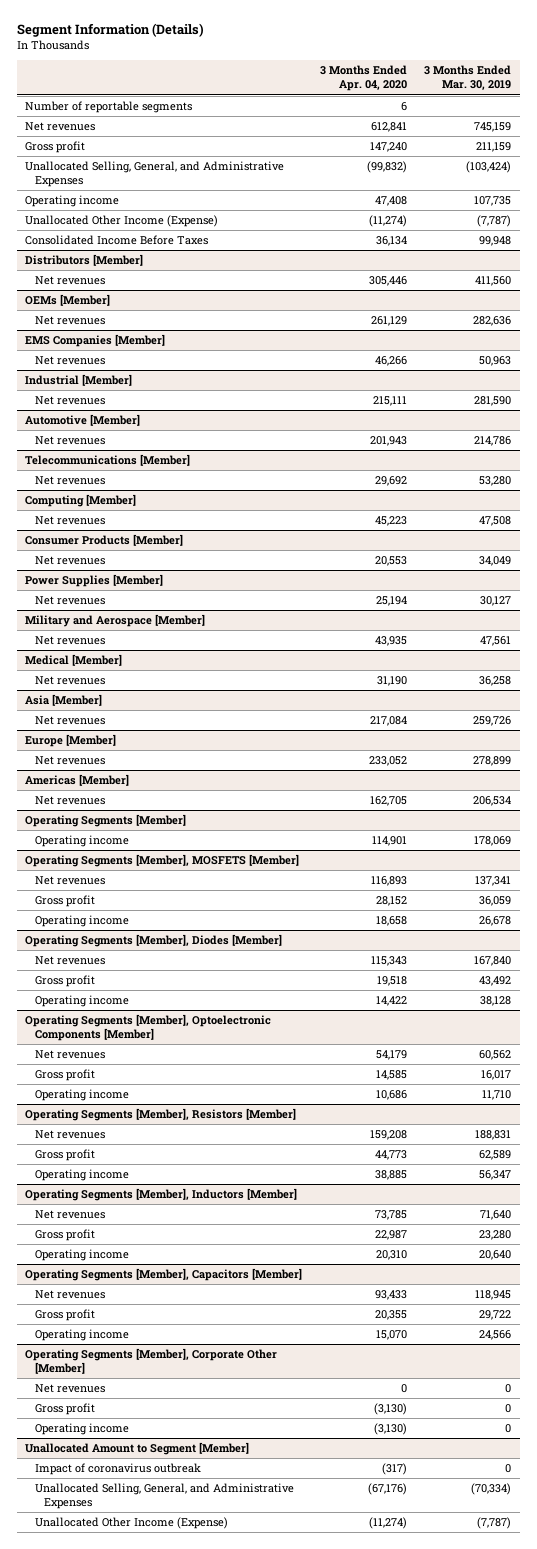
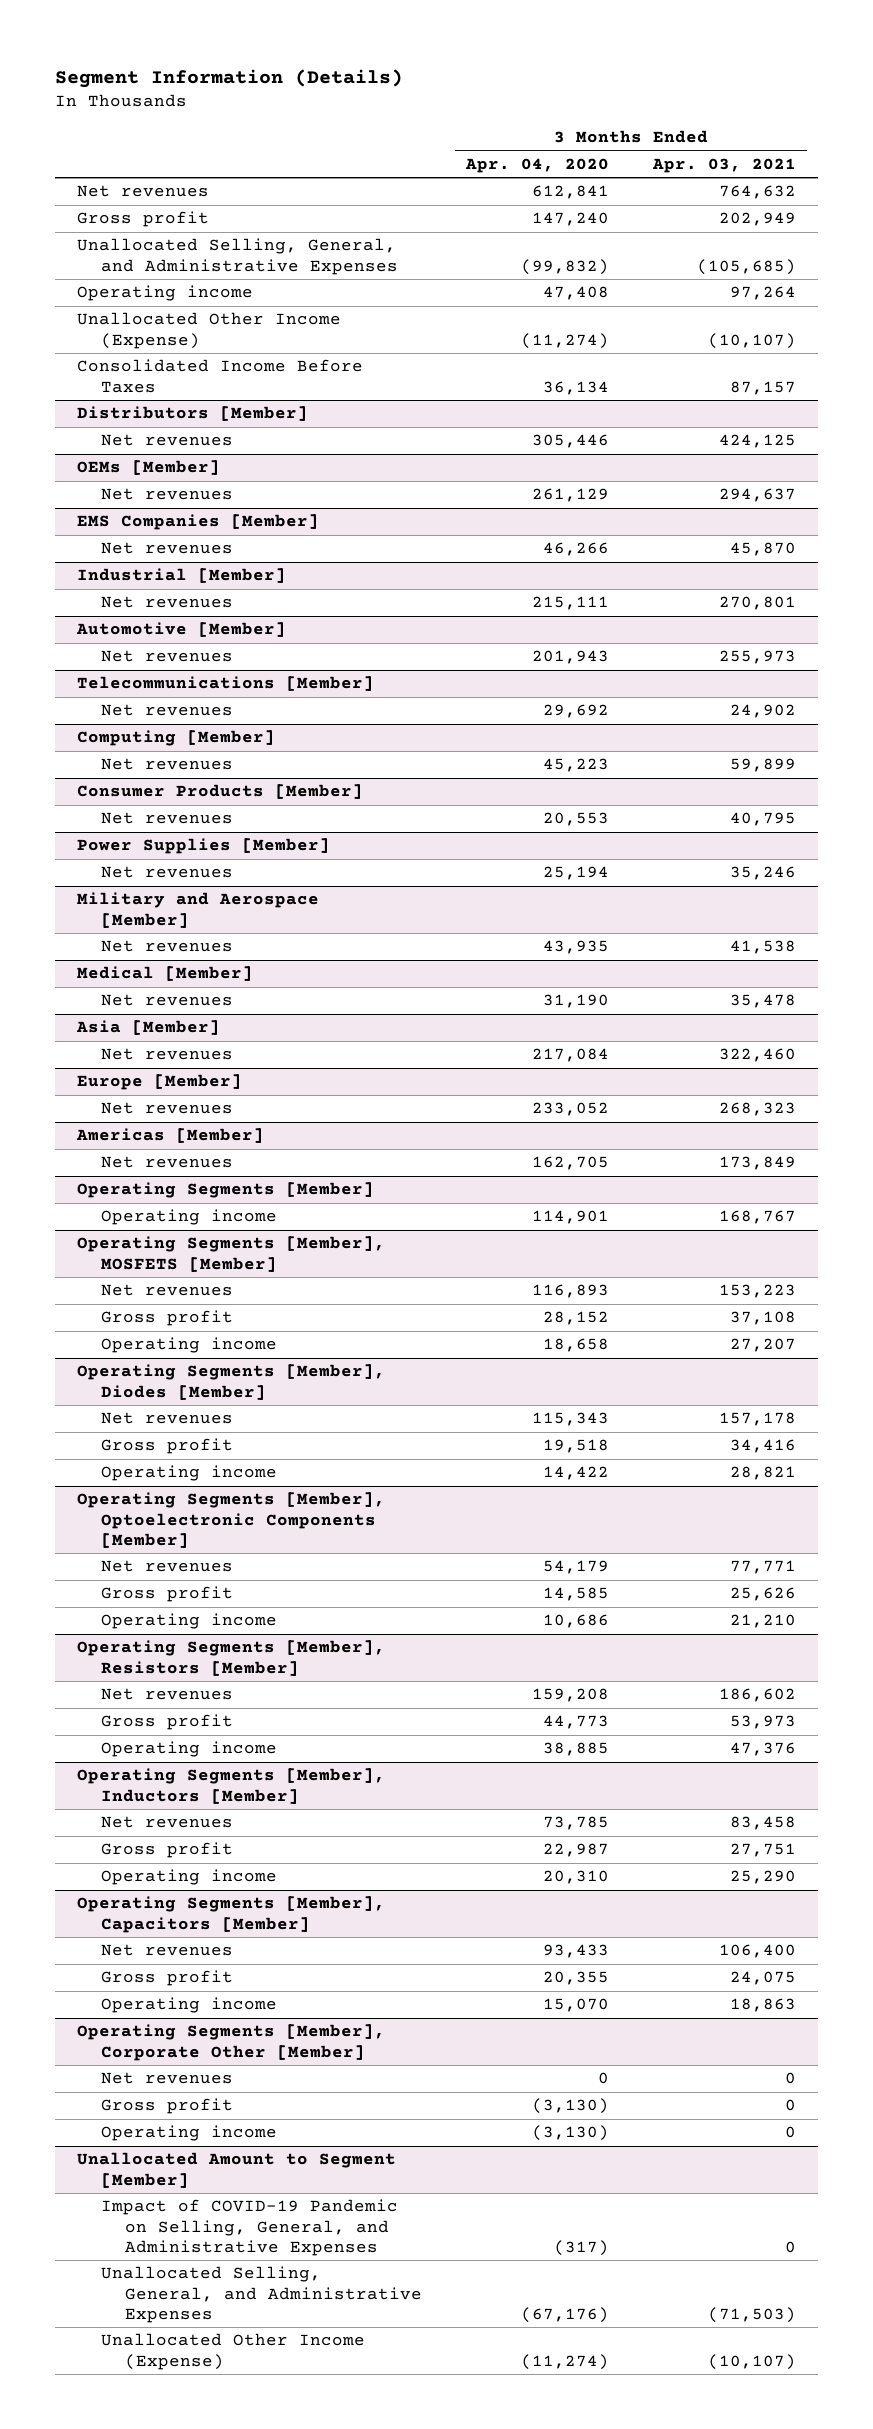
- | 3 Months Ended Apr. 04, 2020 | 3 Months Ended Mar. 30, 2019
+ | 3 Months Ended Apr. 04, 2020 | 3 Months Ended Apr. 03, 2021
- Number of reportable segments | 6 |
@ Unallocated Amount to Segment [Member]
- Impact of coronavirus outbreak | (317) | 0
+ Impact of COVID-19 Pandemic on Selling, General, and Administrative Expenses | (317) | 0

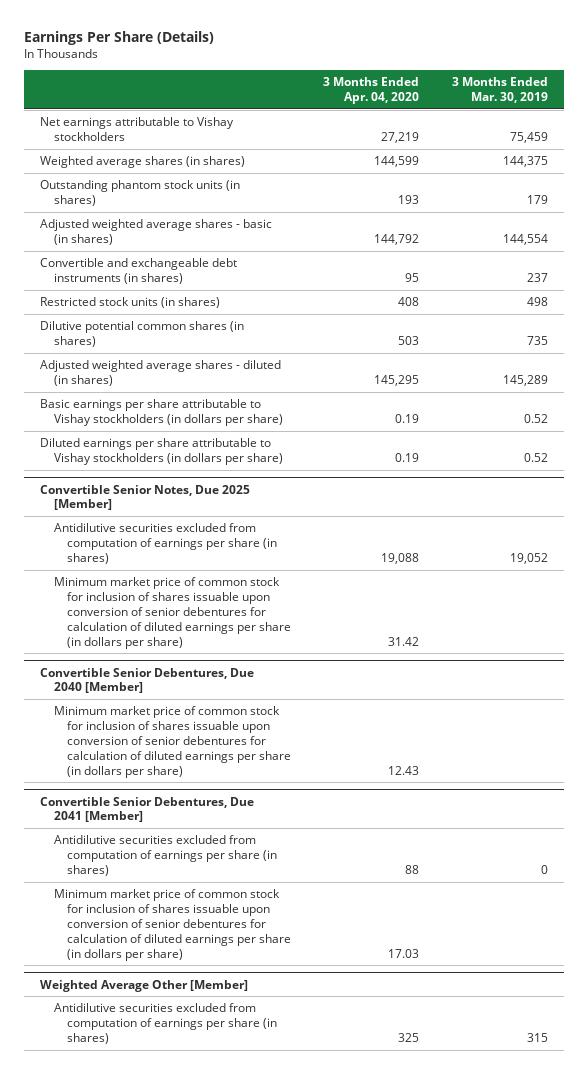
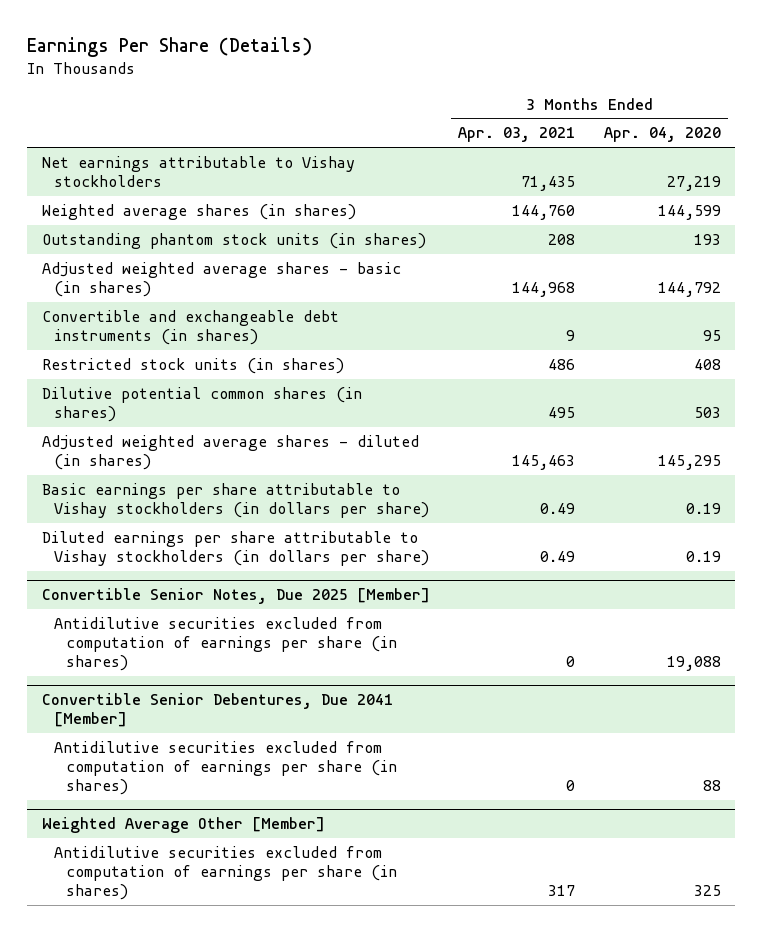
- | 3 Months Ended Apr. 04, 2020 | 3 Months Ended Mar. 30, 2019
+ | 3 Months Ended Apr. 03, 2021 | 3 Months Ended Apr. 04, 2020
@ Convertible Senior Notes, Due 2025 [Member]
- Minimum market price of common stock for inclusion of shares issuable upon conversion of senior debentures for calculation of diluted earnings per share (in dollars per share) | 31.42 |
- Convertible Senior Debentures, Due 2040 [Member]
- Minimum market price of common stock for inclusion of shares issuable upon conversion of senior debentures for calculation of diluted earnings per share (in dollars per share) | 12.43 |
@ Convertible Senior Debentures, Due 2041 [Member]
- Minimum market price of common stock for inclusion of shares issuable upon conversion of senior debentures for calculation of diluted earnings per share (in dollars per share) | 17.03 |

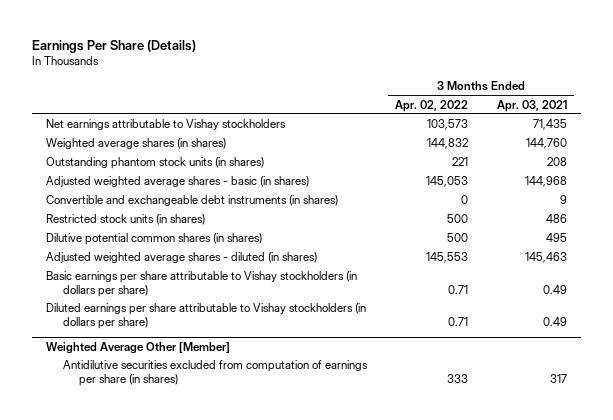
- | 3 Months Ended Apr. 03, 2021 | 3 Months Ended Apr. 04, 2020
+ | 3 Months Ended Apr. 02, 2022 | 3 Months Ended Apr. 03, 2021
- Convertible Senior Notes, Due 2025 [Member]
- Antidilutive securities excluded from computation of earnings per share (in shares) | 0 | 19,088
- Convertible Senior Debentures, Due 2041 [Member]
- Antidilutive securities excluded from computation of earnings per share (in shares) | 0 | 88

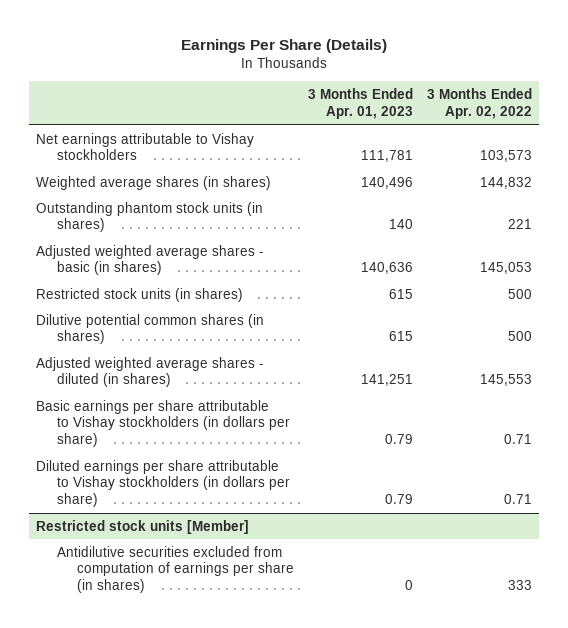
- | 3 Months Ended Apr. 02, 2022 | 3 Months Ended Apr. 03, 2021
+ | 3 Months Ended Apr. 01, 2023 | 3 Months Ended Apr. 02, 2022
- Convertible and exchangeable debt instruments (in shares) | 0 | 9
- Weighted Average Other [Member]
+ Restricted stock units [Member]

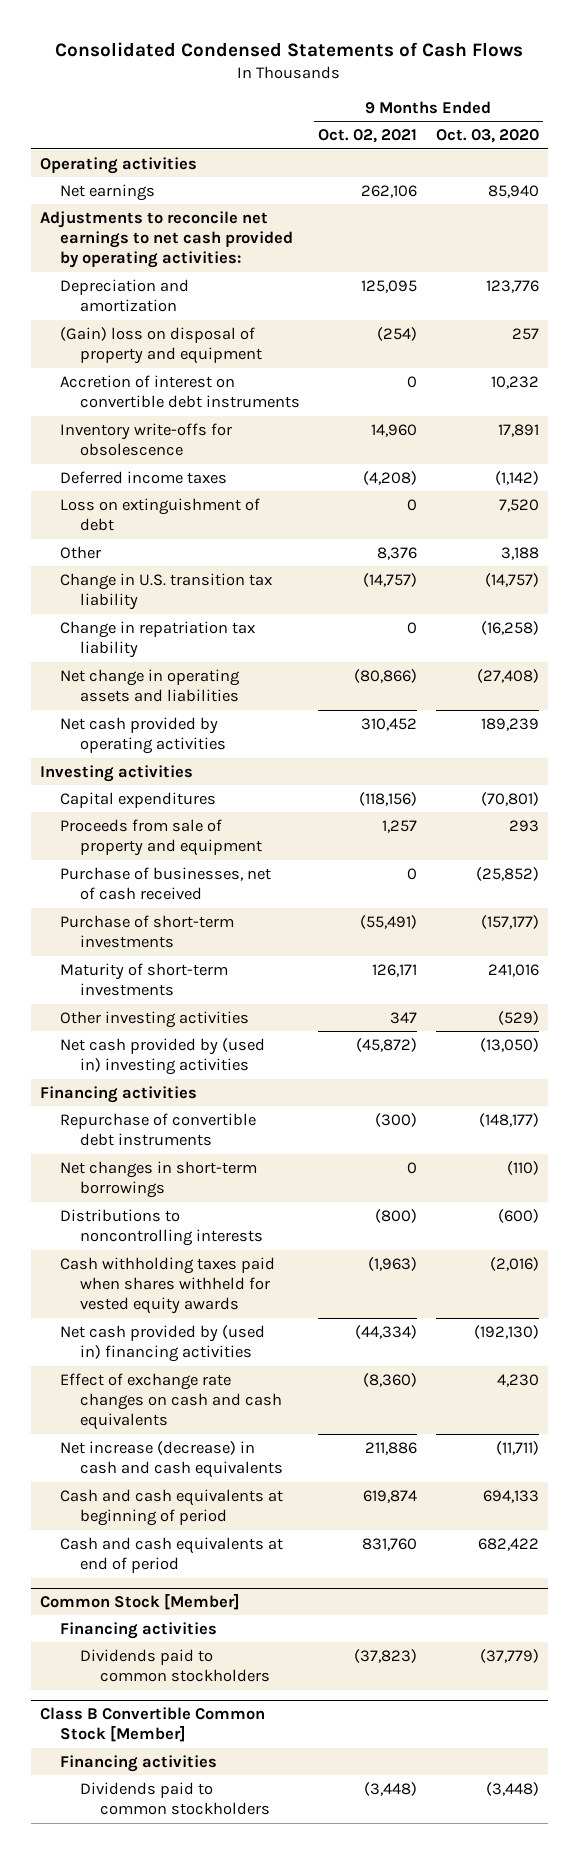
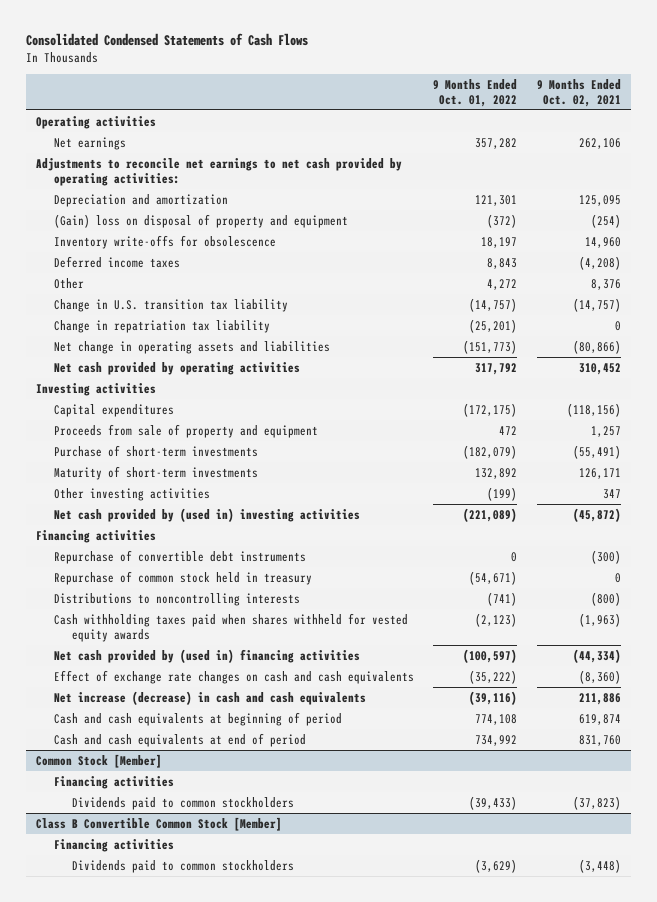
- | 9 Months Ended Oct. 02, 2021 | 9 Months Ended Oct. 03, 2020
+ | 9 Months Ended Oct. 01, 2022 | 9 Months Ended Oct. 02, 2021
- Accretion of interest on convertible debt instruments | 0 | 10,232
- Loss on extinguishment of debt | 0 | 7,520
- Purchase of businesses, net of cash received | 0 | (25,852)
- Net changes in short-term borrowings | 0 | (110)
+ Repurchase of common stock held in treasury | (54,671) | 0

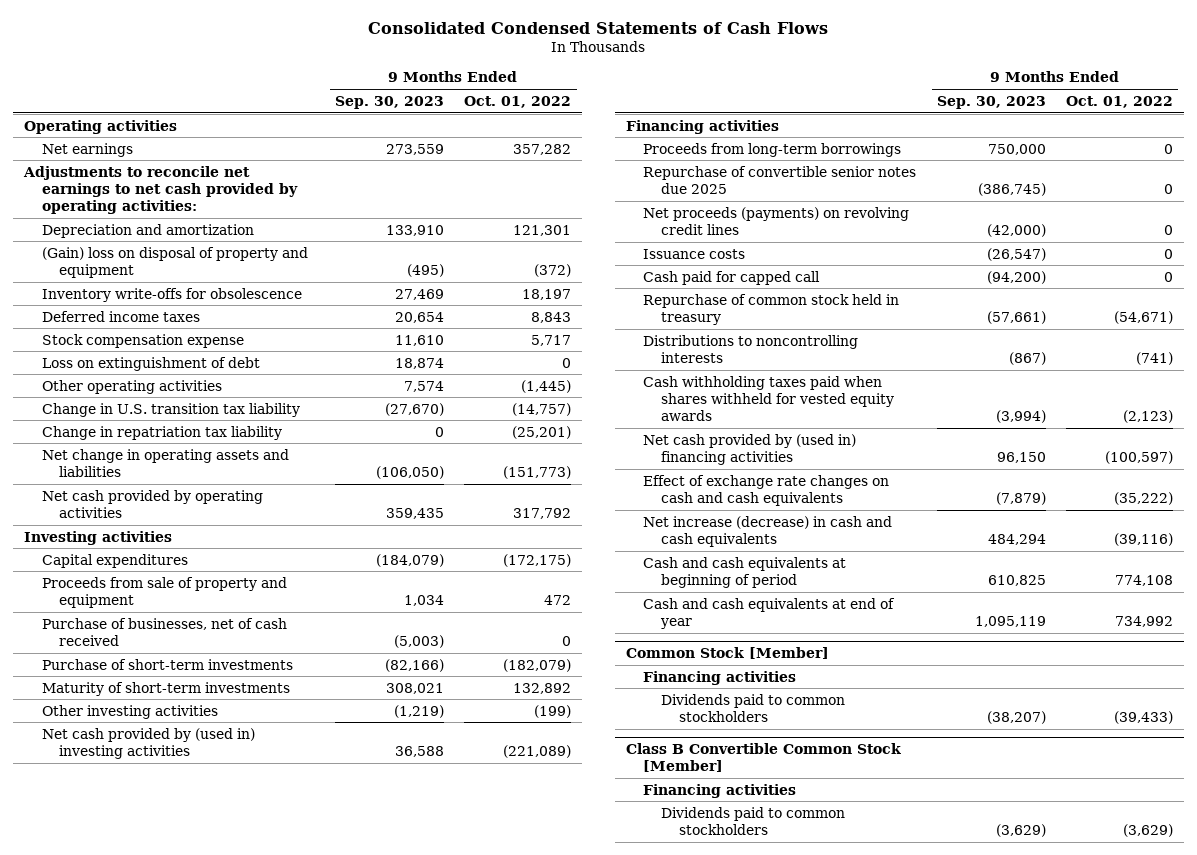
- | 9 Months Ended Oct. 01, 2022 | 9 Months Ended Oct. 02, 2021
+ | 9 Months Ended Sep. 30, 2023 | 9 Months Ended Oct. 01, 2022
- Other | 4,272 | 8,376
+ Stock compensation expense | 11,610 | 5,717
+ Loss on extinguishment of debt | 18,874 | 0
+ Other operating activities | 7,574 | (1,445)
+ Purchase of businesses, net of cash received | (5,003) | 0
- Repurchase of convertible debt instruments | 0 | (300)
+ Proceeds from long-term borrowings | 750,000 | 0
+ Repurchase of convertible senior notes due 2025 | (386,745) | 0
+ Net proceeds (payments) on revolving credit lines | (42,000) | 0
+ Issuance costs | (26,547) | 0
+ Cash paid for capped call | (94,200) | 0
- Cash and cash equivalents at end of period | 734,992 | 831,760
+ Cash and cash equivalents at end of year | 1,095,119 | 734,992

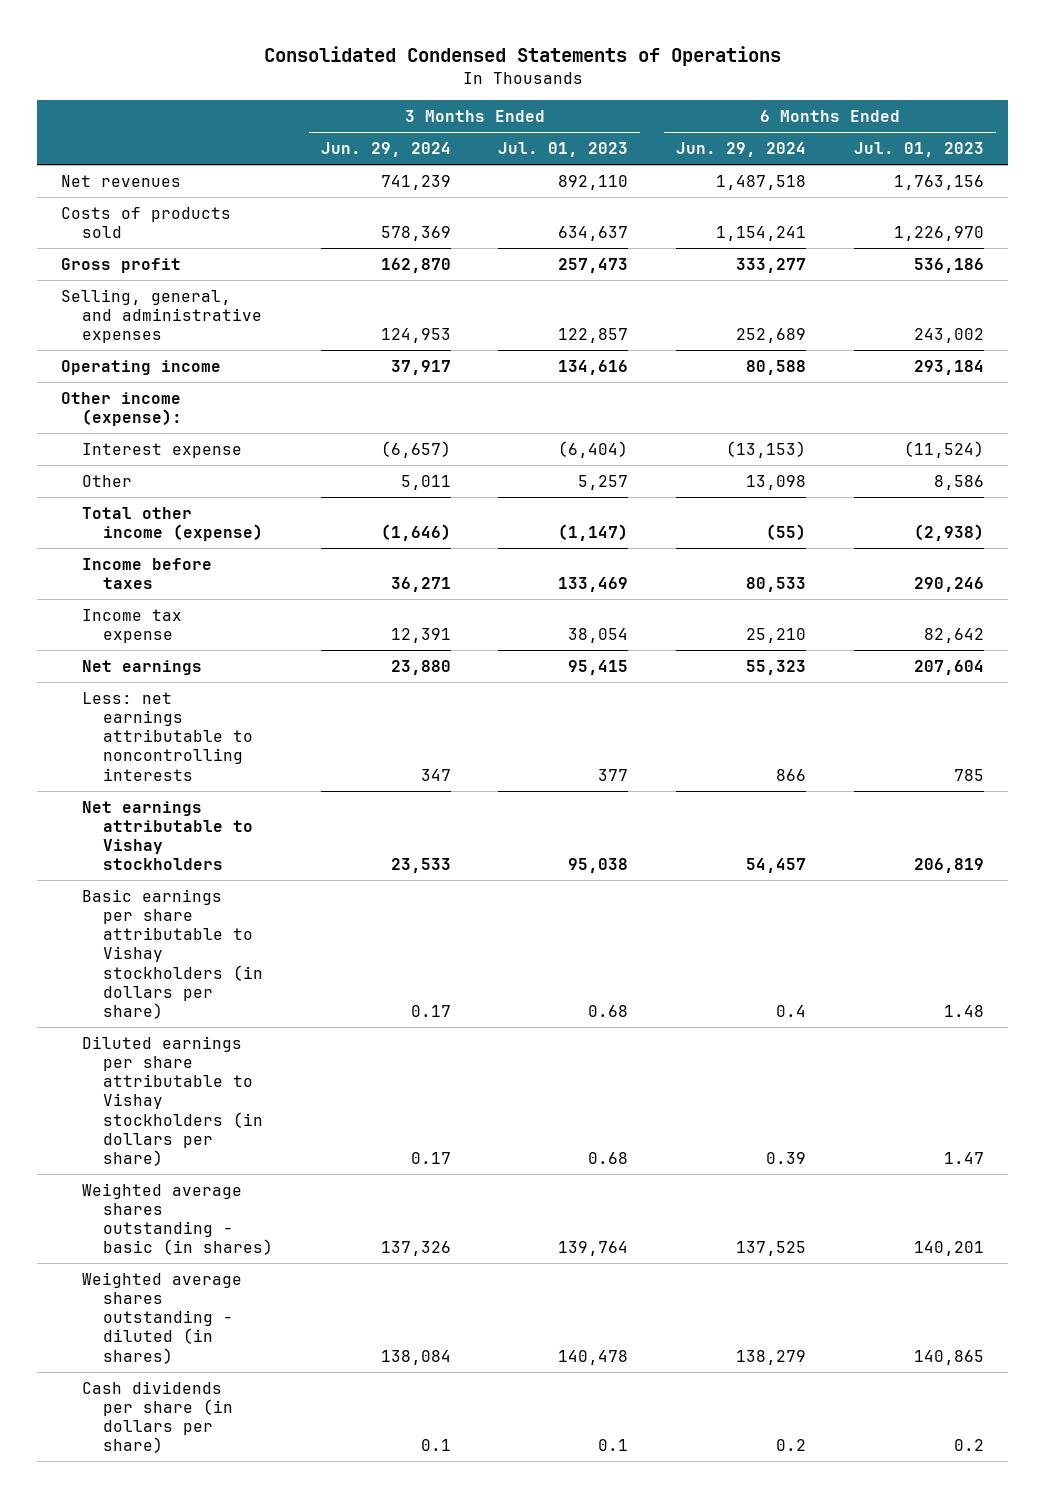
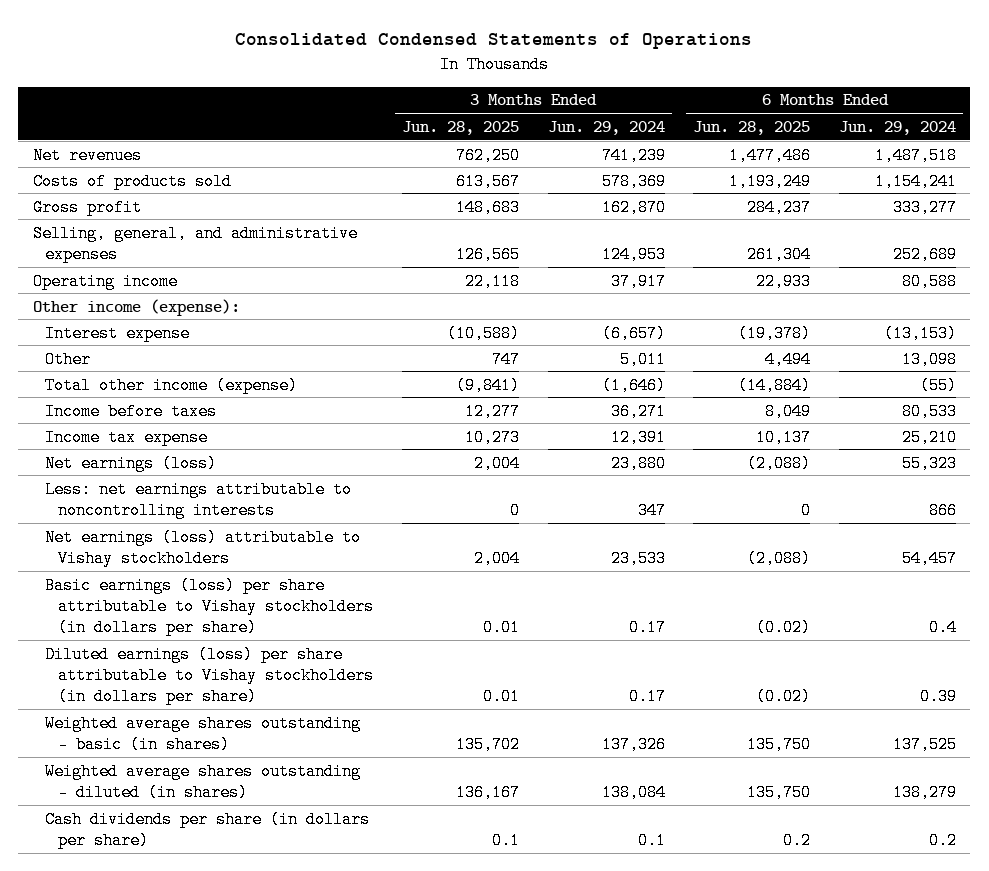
- | 3 Months Ended Jun. 29, 2024 | 3 Months Ended Jul. 01, 2023 | 6 Months Ended Jun. 29, 2024 | 6 Months Ended Jul. 01, 2023
+ | 3 Months Ended Jun. 28, 2025 | 3 Months Ended Jun. 29, 2024 | 6 Months Ended Jun. 28, 2025 | 6 Months Ended Jun. 29, 2024
- Net earnings | 23,880 | 95,415 | 55,323 | 207,604
+ Net earnings (loss) | 2,004 | 23,880 | (2,088) | 55,323
- Net earnings attributable to Vishay stockholders | 23,533 | 95,038 | 54,457 | 206,819
- Basic earnings per share attributable to Vishay stockholders (in dollars per share) | 0.17 | 0.68 | 0.4 | 1.48
- Diluted earnings per share attributable to Vishay stockholders (in dollars per share) | 0.17 | 0.68 | 0.39 | 1.47
+ Net earnings (loss) attributable to Vishay stockholders | 2,004 | 23,533 | (2,088) | 54,457
+ Basic earnings (loss) per share attributable to Vishay stockholders (in dollars per share) | 0.01 | 0.17 | (0.02) | 0.4
+ Diluted earnings (loss) per share attributable to Vishay stockholders (in dollars per share) | 0.01 | 0.17 | (0.02) | 0.39

